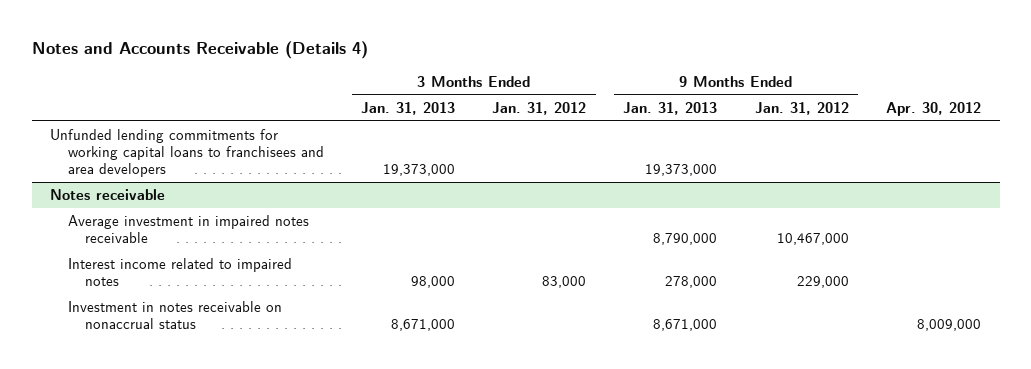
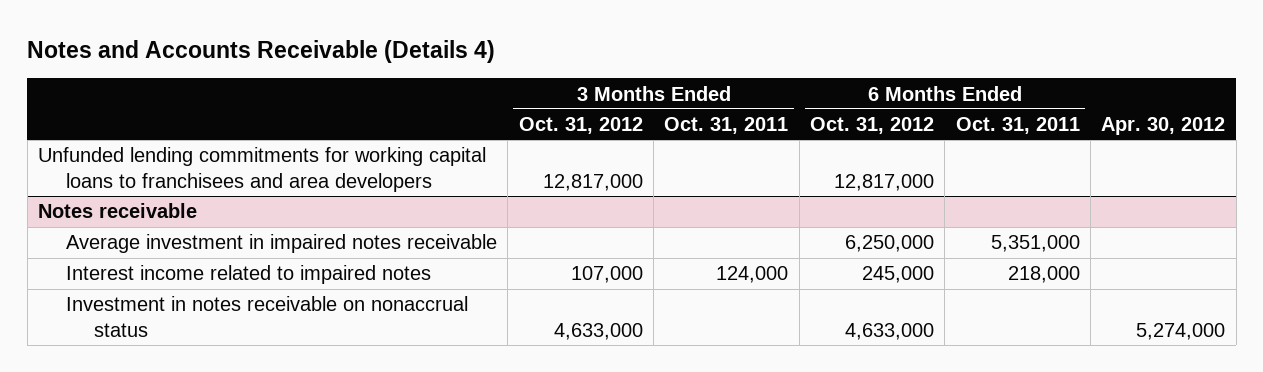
- | 3 Months Ended Jan. 31, 2013 | 3 Months Ended Jan. 31, 2012 | 9 Months Ended Jan. 31, 2013 | 9 Months Ended Jan. 31, 2012 | Apr. 30, 2012
+ | 3 Months Ended Oct. 31, 2012 | 3 Months Ended Oct. 31, 2011 | 6 Months Ended Oct. 31, 2012 | 6 Months Ended Oct. 31, 2011 | Apr. 30, 2012
@ Notes receivable
- Investment in notes receivable on nonaccrual status | 8,671,000 | | 8,671,000 | | 8,009,000
+ Investment in notes receivable on nonaccrual status | 4,633,000 | | 4,633,000 | | 5,274,000

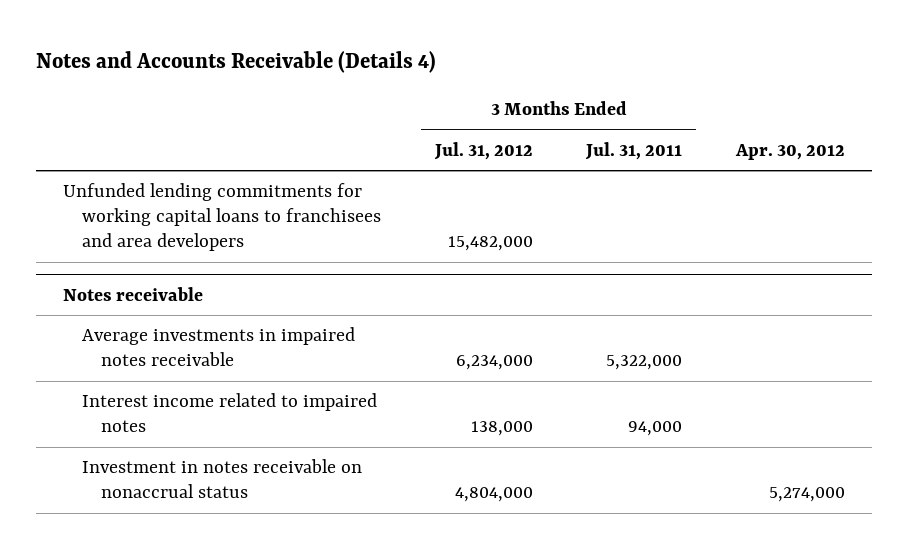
- | 3 Months Ended Oct. 31, 2012 | 3 Months Ended Oct. 31, 2011 | 6 Months Ended Oct. 31, 2012 | 6 Months Ended Oct. 31, 2011 | Apr. 30, 2012
+ | 3 Months Ended Jul. 31, 2012 | 3 Months Ended Jul. 31, 2011 | Apr. 30, 2012
@ Notes receivable
- Average investment in impaired notes receivable | | | 6,250,000 | 5,351,000 |
+ Average investments in impaired notes receivable | 6,234,000 | 5,322,000 |

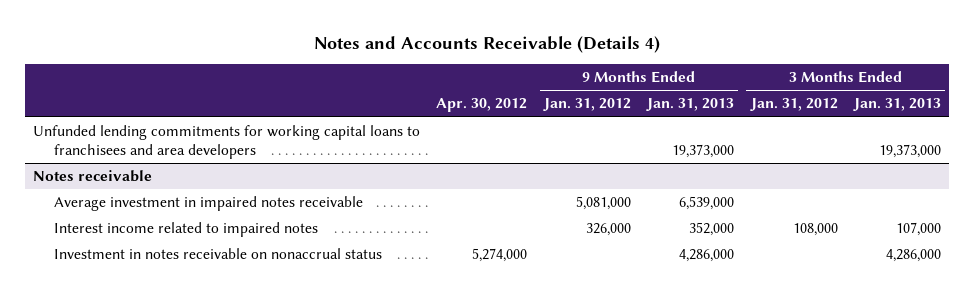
- | 3 Months Ended Jul. 31, 2012 | 3 Months Ended Jul. 31, 2011 | Apr. 30, 2012
+ | Apr. 30, 2012 | 9 Months Ended Jan. 31, 2012 | 9 Months Ended Jan. 31, 2013 | 3 Months Ended Jan. 31, 2012 | 3 Months Ended Jan. 31, 2013
@ Notes receivable
- Average investments in impaired notes receivable | 6,234,000 | 5,322,000 |
+ Average investment in impaired notes receivable | | 5,081,000 | 6,539,000 | |

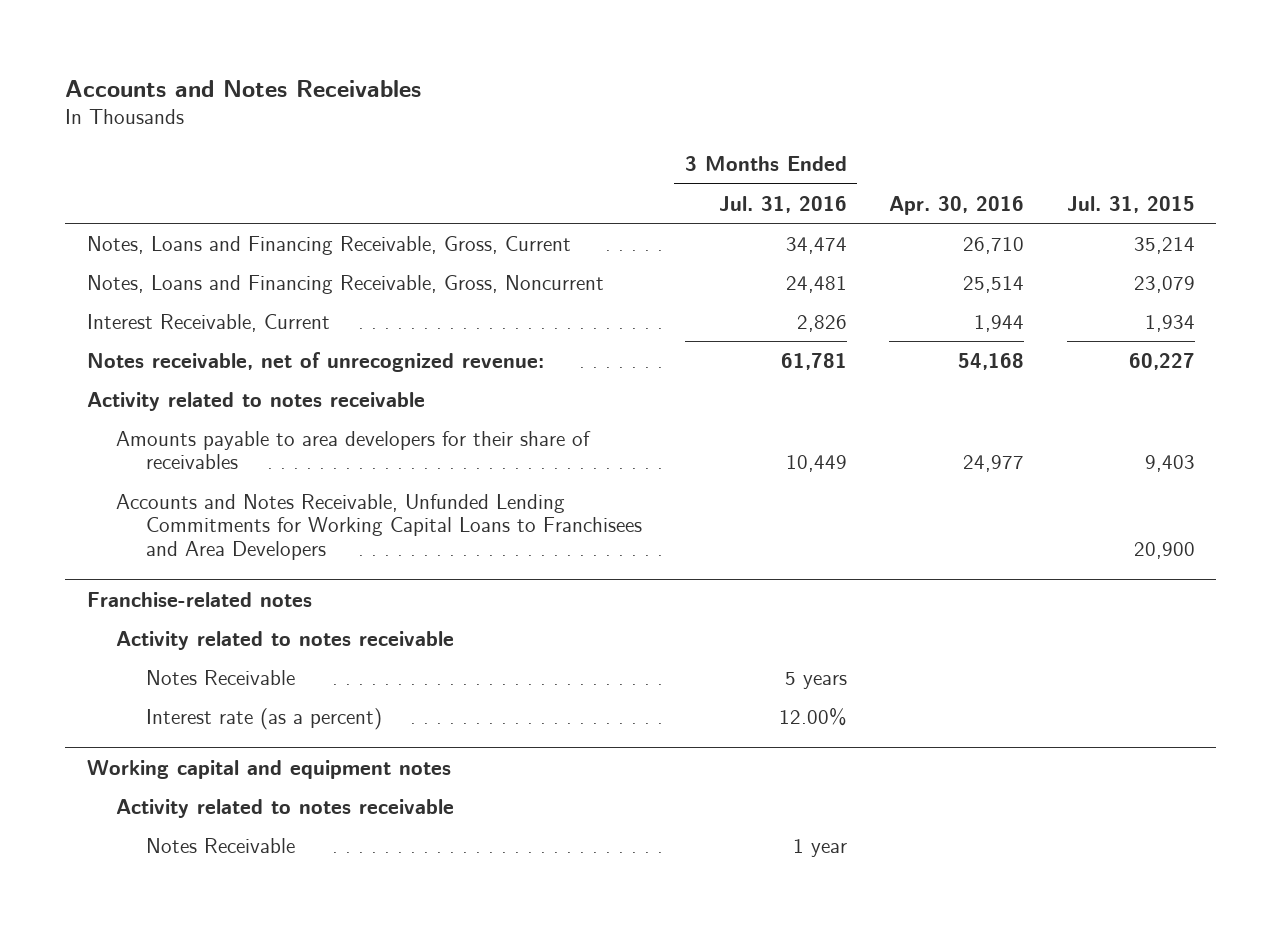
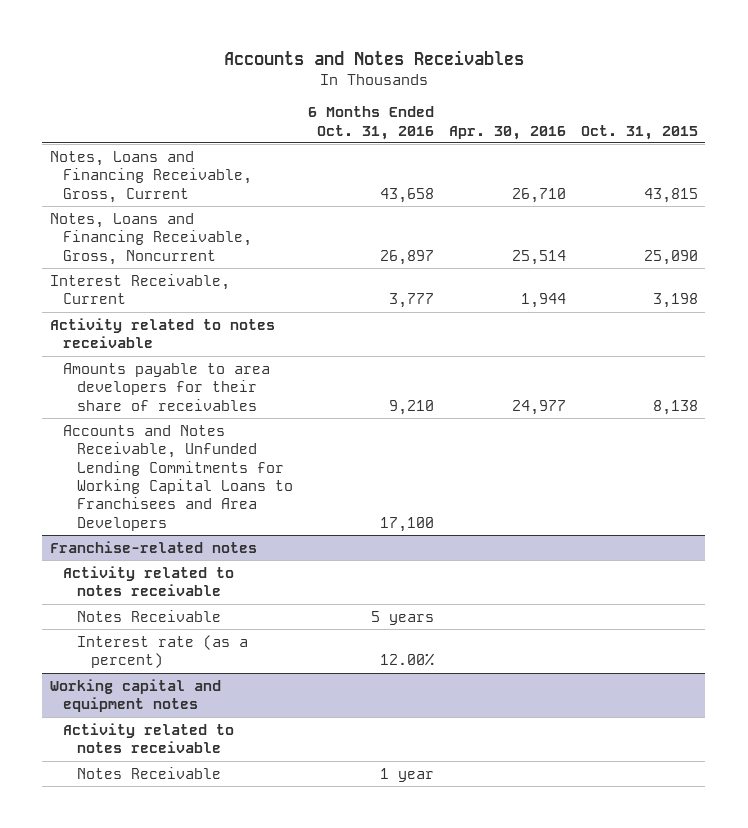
- | 3 Months Ended Jul. 31, 2016 | Apr. 30, 2016 | Jul. 31, 2015
+ | 6 Months Ended Oct. 31, 2016 | Apr. 30, 2016 | Oct. 31, 2015
- Notes receivable, net of unrecognized revenue: | 61,781 | 54,168 | 60,227

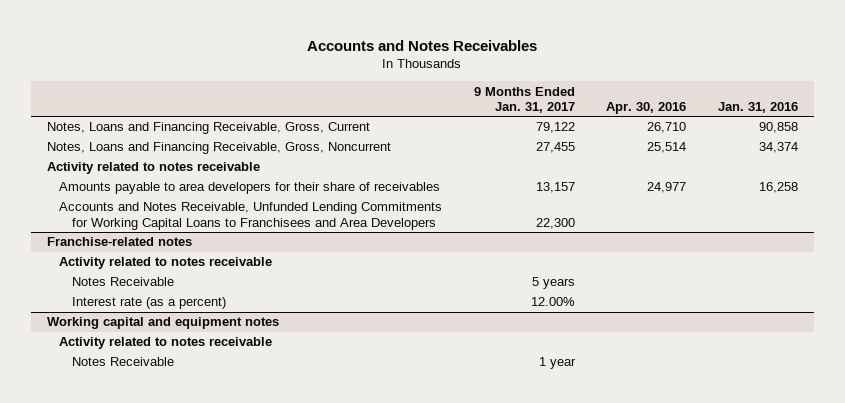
- | 6 Months Ended Oct. 31, 2016 | Apr. 30, 2016 | Oct. 31, 2015
+ | 9 Months Ended Jan. 31, 2017 | Apr. 30, 2016 | Jan. 31, 2016
- Interest Receivable, Current | 3,777 | 1,944 | 3,198

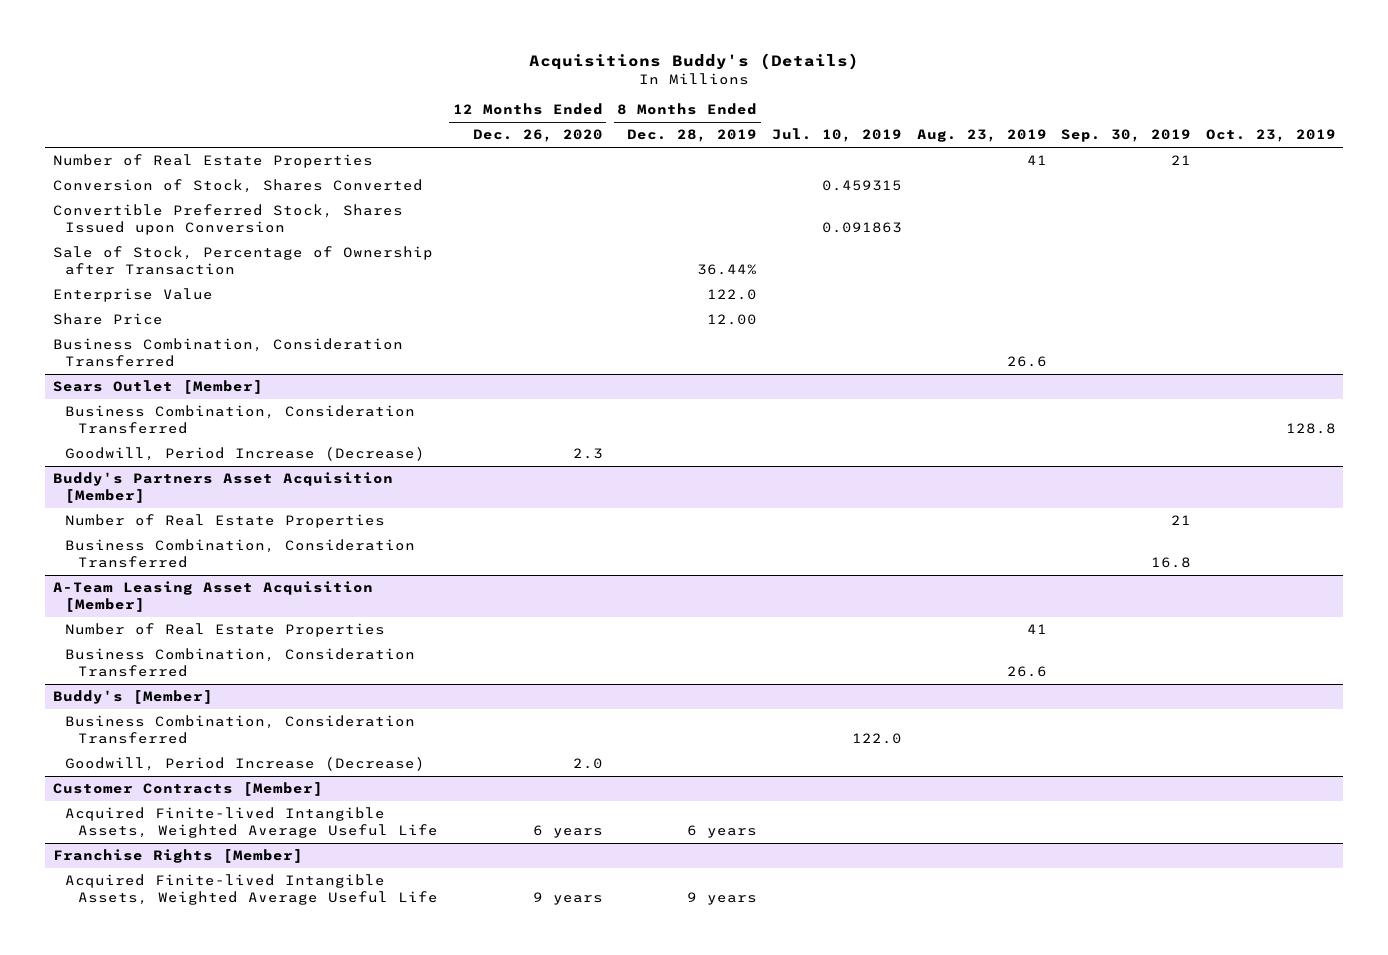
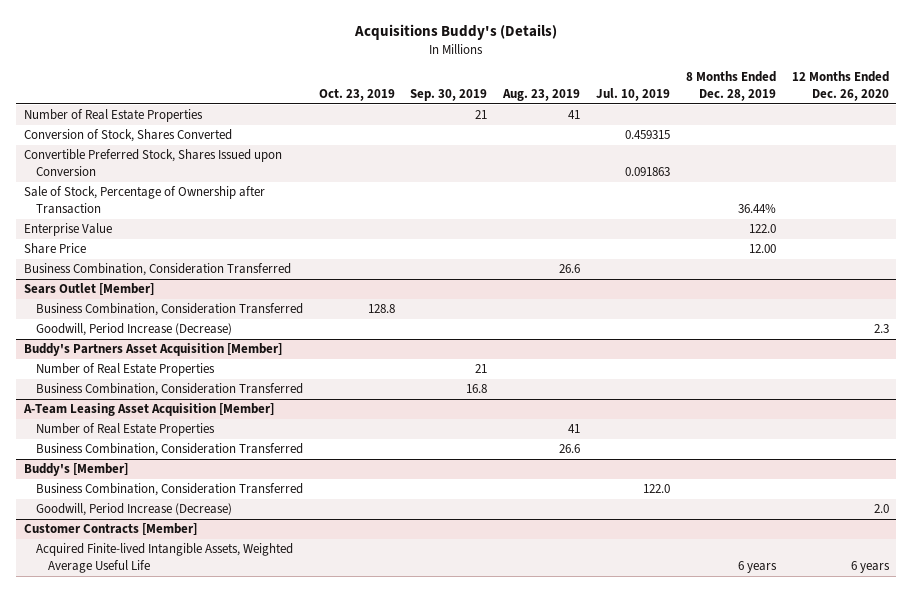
- | 12 Months Ended Dec. 26, 2020 | 8 Months Ended Dec. 28, 2019 | Jul. 10, 2019 | Aug. 23, 2019 | Sep. 30, 2019 | Oct. 23, 2019
+ | Oct. 23, 2019 | Sep. 30, 2019 | Aug. 23, 2019 | Jul. 10, 2019 | 8 Months Ended Dec. 28, 2019 | 12 Months Ended Dec. 26, 2020
- Franchise Rights [Member]
- Acquired Finite-lived Intangible Assets, Weighted Average Useful Life | 9 years | 9 years | | | |

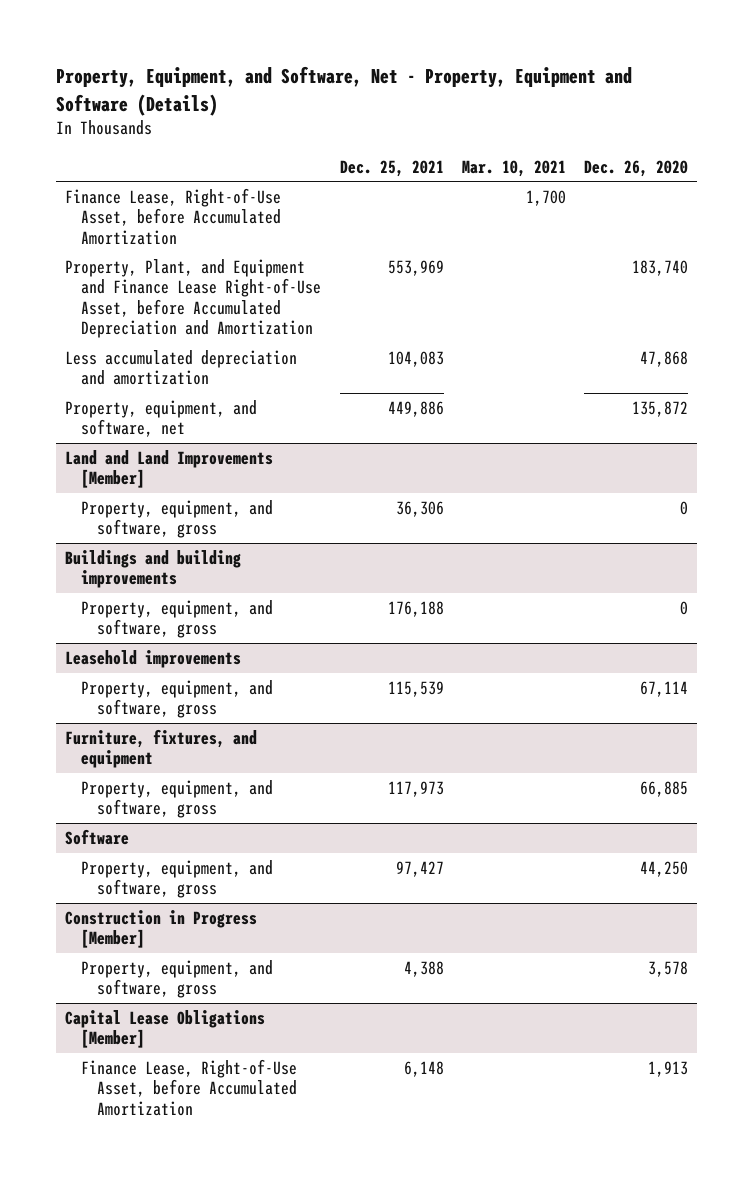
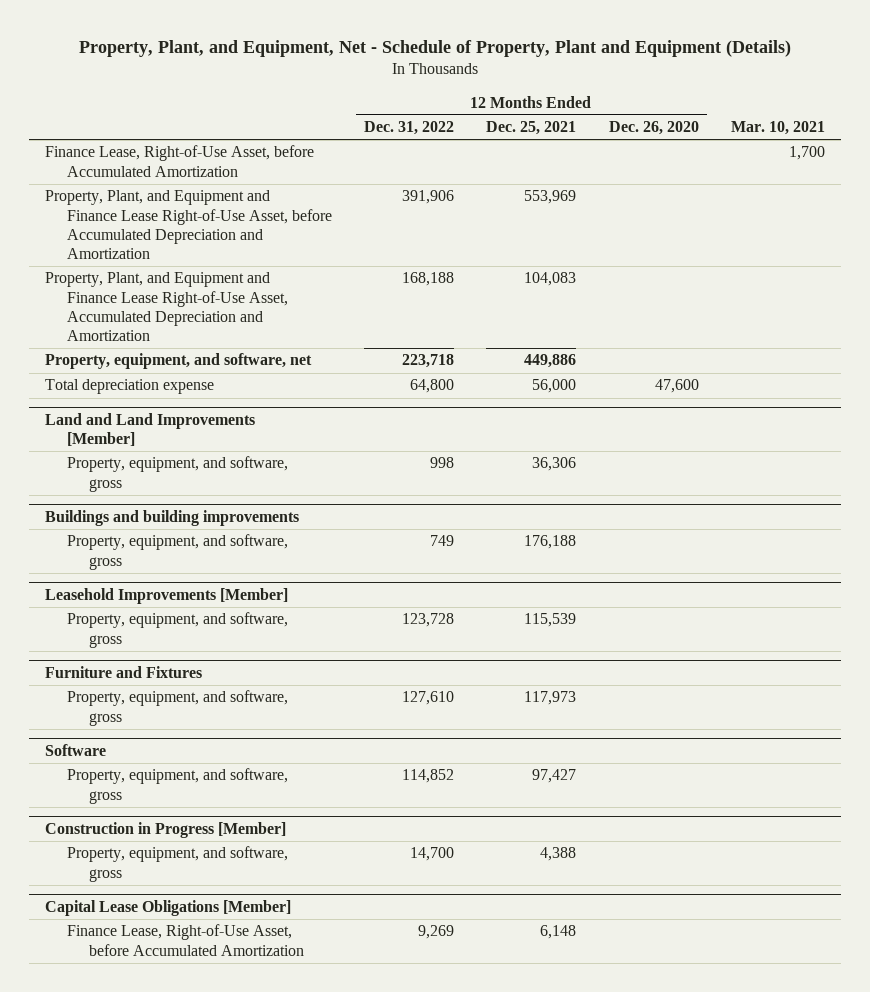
- Property, Equipment, and Software, Net - Property, Equipment and Software (Details)
+ Property, Plant, and Equipment, Net - Schedule of Property, Plant and Equipment (Details)
- | Dec. 25, 2021 | Mar. 10, 2021 | Dec. 26, 2020
+ | 12 Months Ended Dec. 31, 2022 | 12 Months Ended Dec. 25, 2021 | 12 Months Ended Dec. 26, 2020 | Mar. 10, 2021
- Less accumulated depreciation and amortization | 104,083 | | 47,868
+ Property, Plant, and Equipment and Finance Lease Right-of-Use Asset, Accumulated Depreciation and Amortization | 168,188 | 104,083 | |
+ Total depreciation expense | 64,800 | 56,000 | 47,600 |
- Leasehold improvements
+ Leasehold Improvements [Member]
- Furniture, fixtures, and equipment
+ Furniture and Fixtures

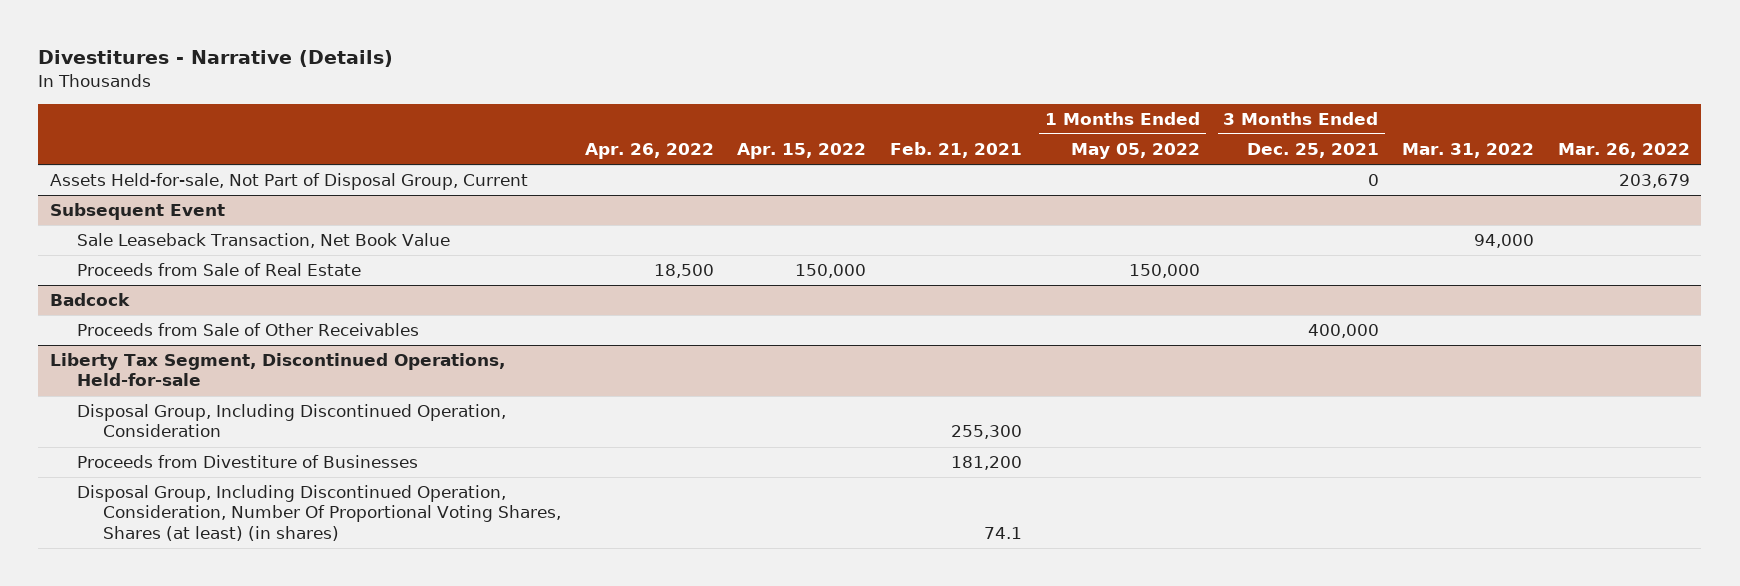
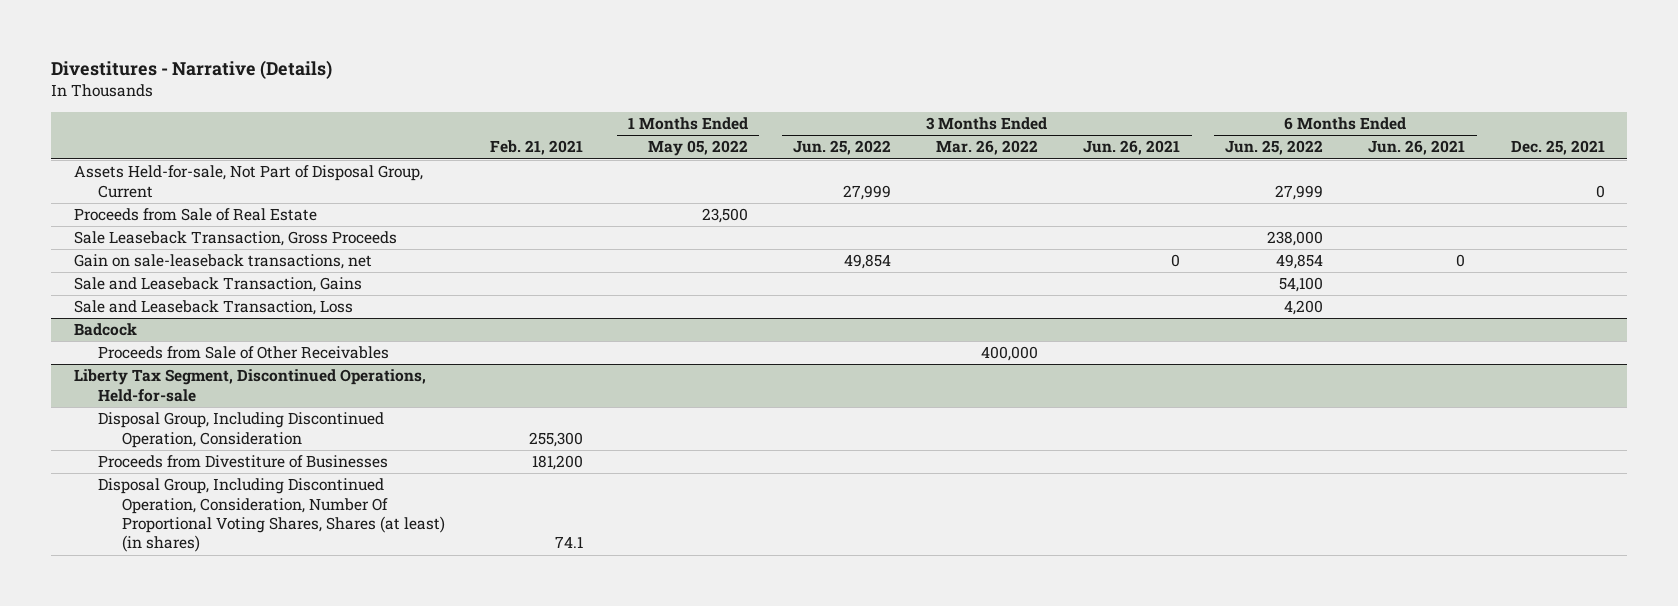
- | Apr. 26, 2022 | Apr. 15, 2022 | Feb. 21, 2021 | 1 Months Ended May 05, 2022 | 3 Months Ended Dec. 25, 2021 | Mar. 31, 2022 | Mar. 26, 2022
+ | Feb. 21, 2021 | 1 Months Ended May 05, 2022 | 3 Months Ended Jun. 25, 2022 | 3 Months Ended Mar. 26, 2022 | 3 Months Ended Jun. 26, 2021 | 6 Months Ended Jun. 25, 2022 | 6 Months Ended Jun. 26, 2021 | Dec. 25, 2021
- Subsequent Event
- Sale Leaseback Transaction, Net Book Value | | | | | | 94,000 |
- Proceeds from Sale of Real Estate | 18,500 | 150,000 | | 150,000 | | |
+ Proceeds from Sale of Real Estate | | 23,500 | | | | | |
+ Sale Leaseback Transaction, Gross Proceeds | | | | | | 238,000 | |
+ Gain on sale-leaseback transactions, net | | | 49,854 | | 0 | 49,854 | 0 |
+ Sale and Leaseback Transaction, Gains | | | | | | 54,100 | |
+ Sale and Leaseback Transaction, Loss | | | | | | 4,200 | |

